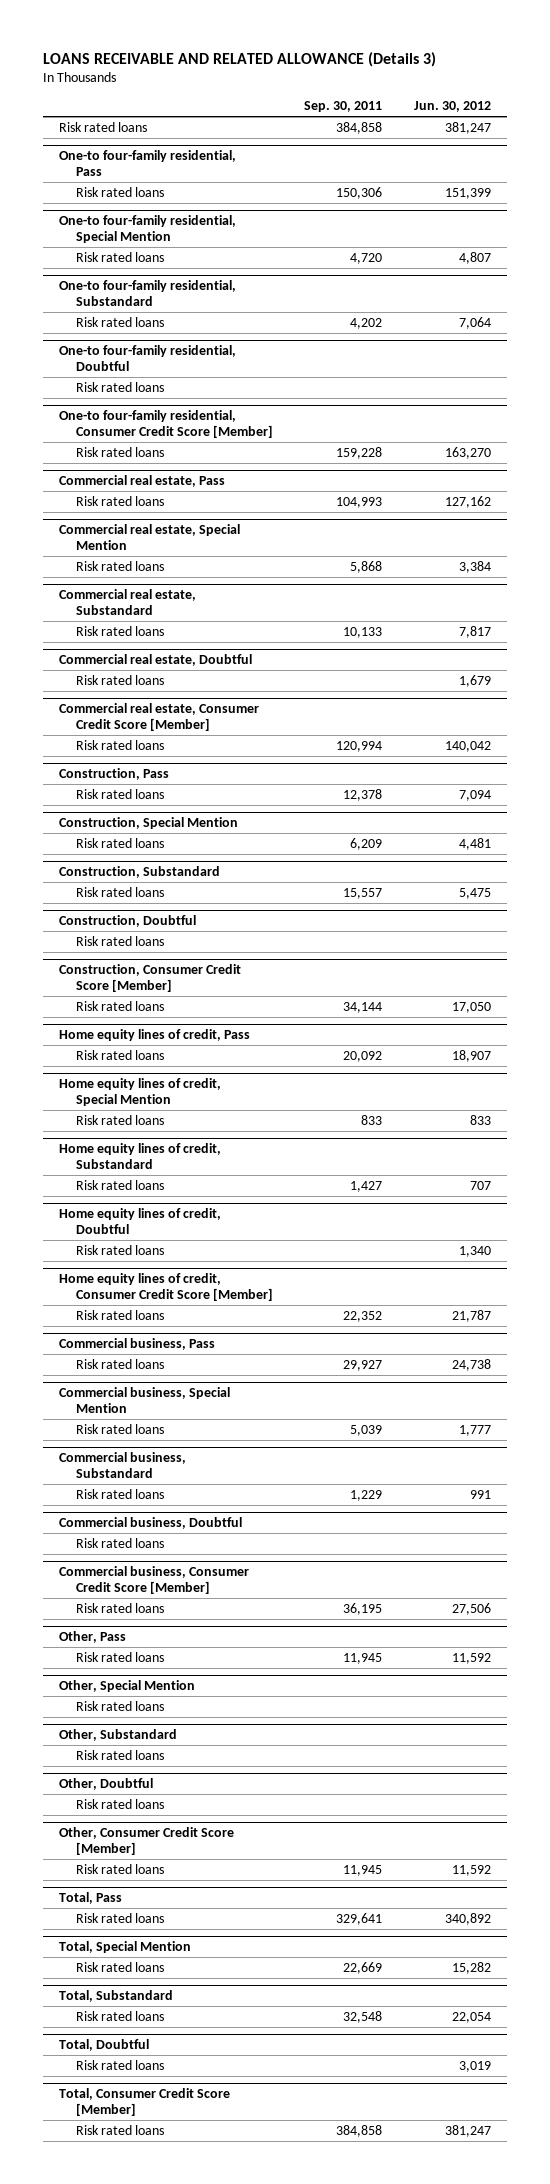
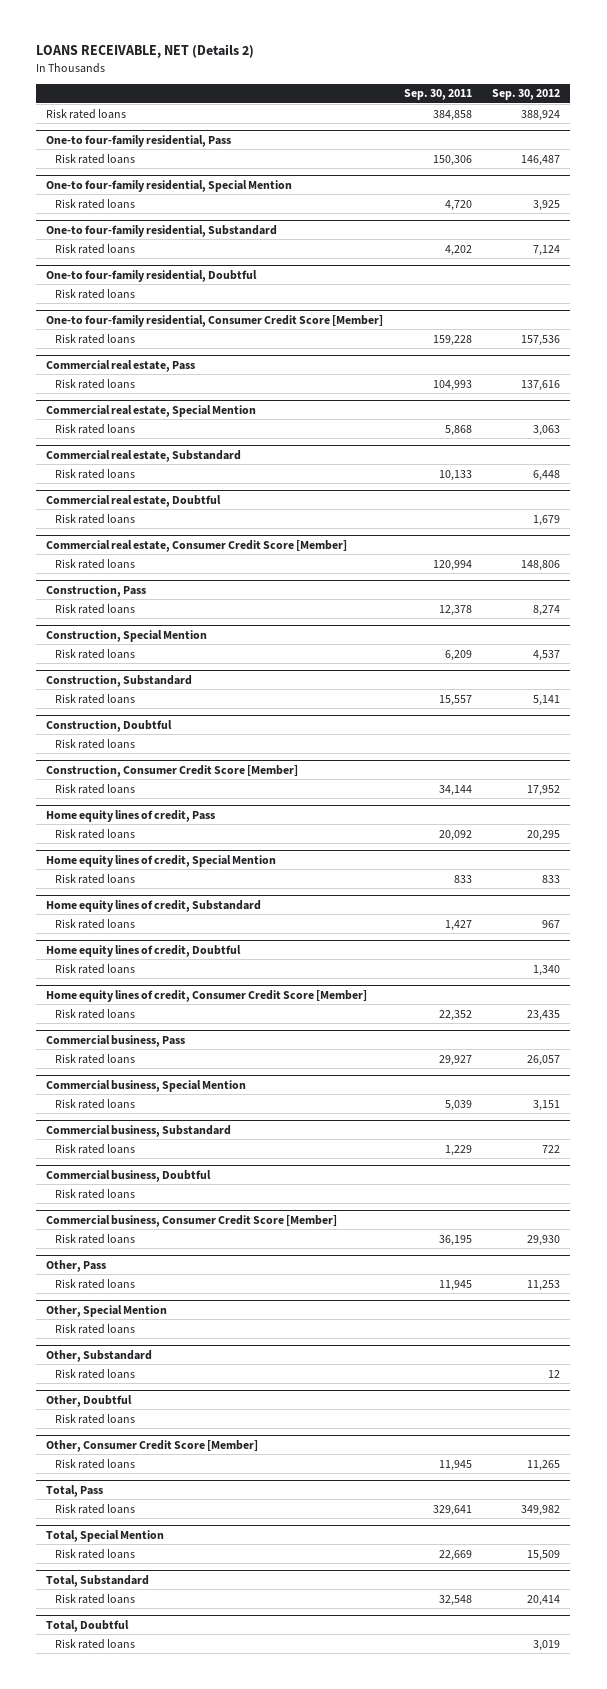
- LOANS RECEIVABLE AND RELATED ALLOWANCE (Details 3)
+ LOANS RECEIVABLE, NET (Details 2)
- | Sep. 30, 2011 | Jun. 30, 2012
+ | Sep. 30, 2011 | Sep. 30, 2012
- Total, Consumer Credit Score [Member]
- Risk rated loans | 384,858 | 381,247

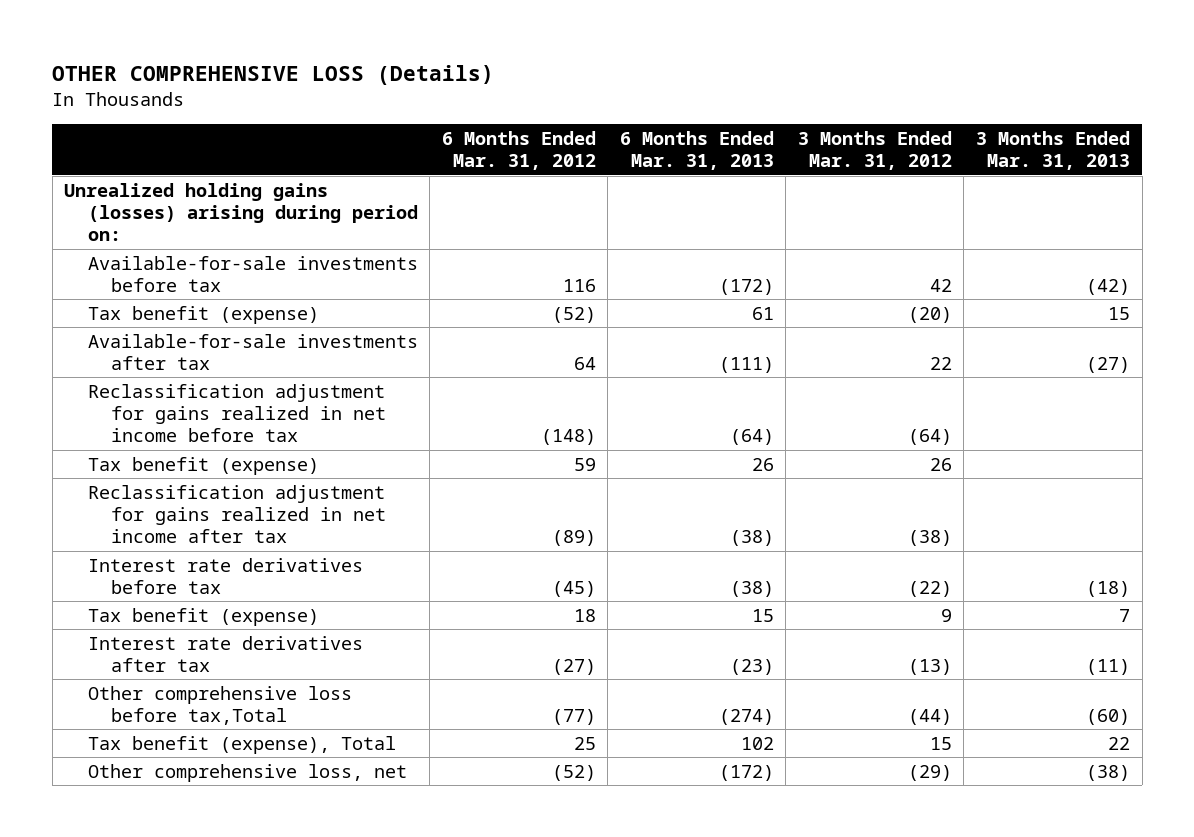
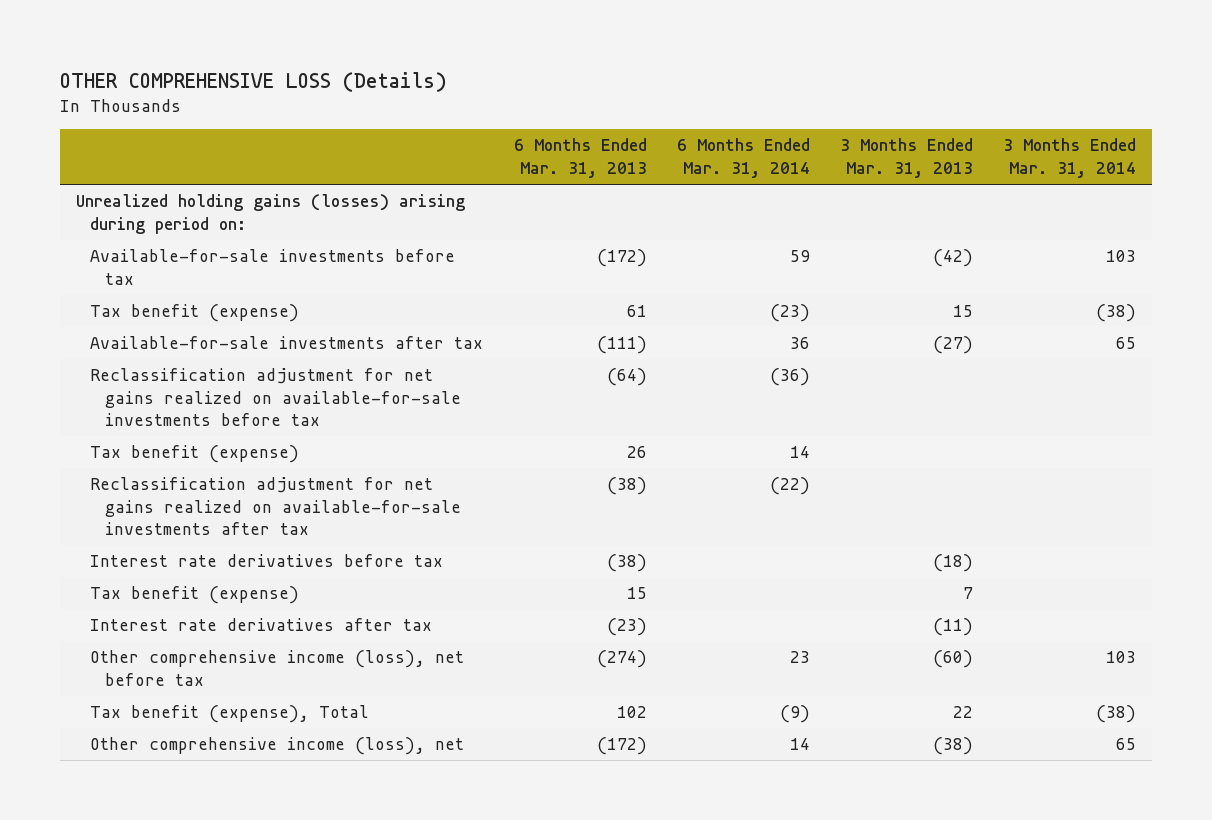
- | 6 Months Ended Mar. 31, 2012 | 6 Months Ended Mar. 31, 2013 | 3 Months Ended Mar. 31, 2012 | 3 Months Ended Mar. 31, 2013
+ | 6 Months Ended Mar. 31, 2013 | 6 Months Ended Mar. 31, 2014 | 3 Months Ended Mar. 31, 2013 | 3 Months Ended Mar. 31, 2014
- Reclassification adjustment for gains realized in net income before tax | (148) | (64) | (64) |
+ Reclassification adjustment for net gains realized on available-for-sale investments before tax | (64) | (36) | |
- Reclassification adjustment for gains realized in net income after tax | (89) | (38) | (38) |
+ Reclassification adjustment for net gains realized on available-for-sale investments after tax | (38) | (22) | |
- Other comprehensive loss before tax,Total | (77) | (274) | (44) | (60)
+ Other comprehensive income (loss), net before tax | (274) | 23 | (60) | 103
- Other comprehensive loss, net | (52) | (172) | (29) | (38)
+ Other comprehensive income (loss), net | (172) | 14 | (38) | 65

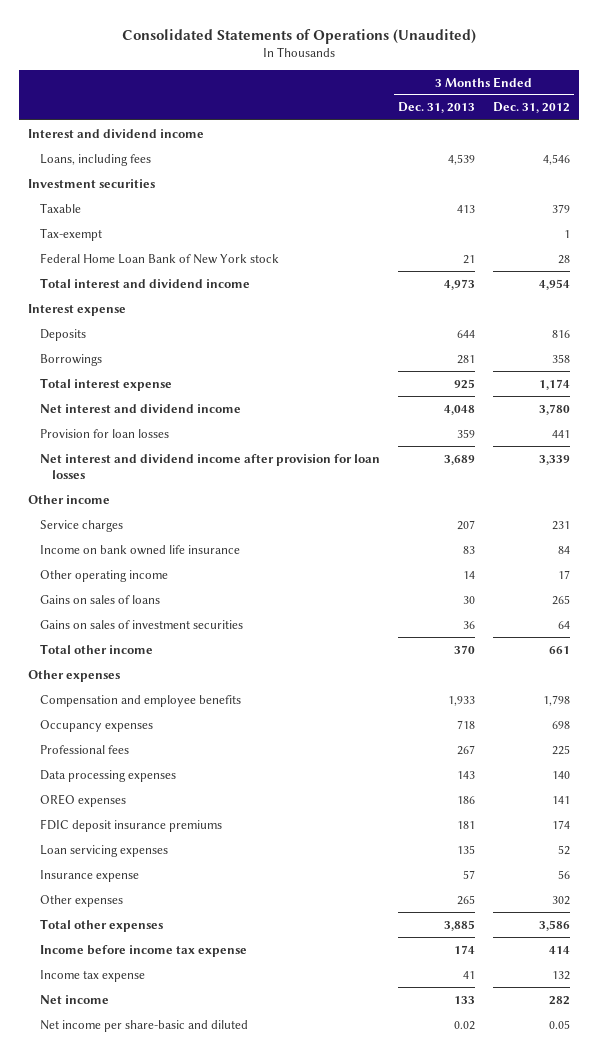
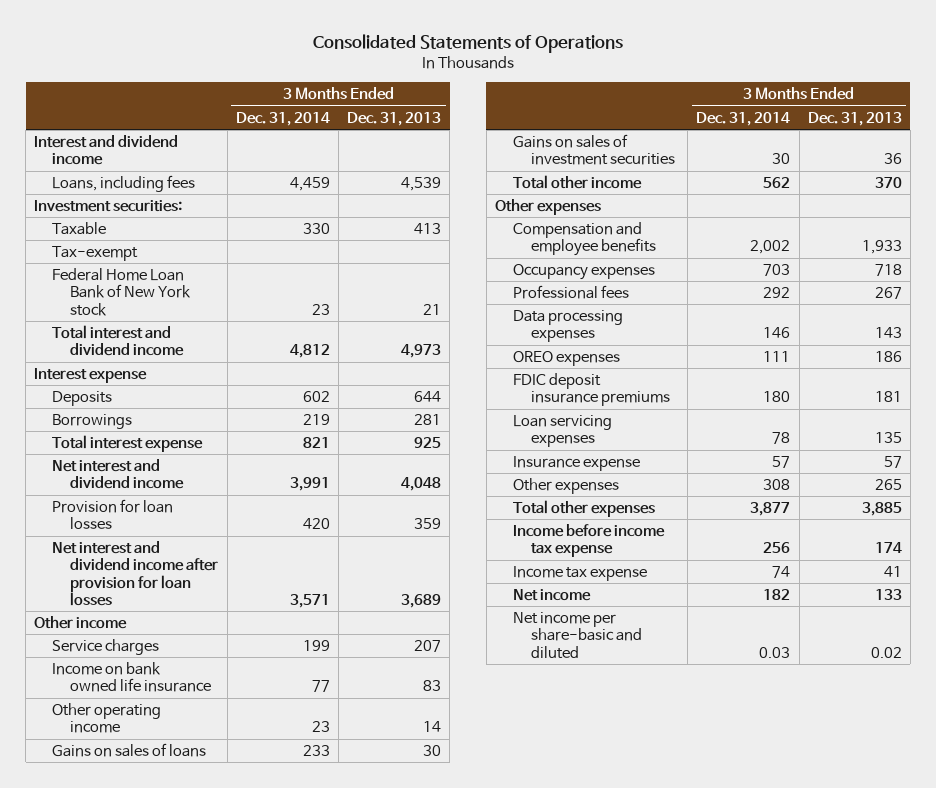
- Consolidated Statements of Operations (Unaudited)
+ Consolidated Statements of Operations
- | 3 Months Ended Dec. 31, 2013 | 3 Months Ended Dec. 31, 2012
+ | 3 Months Ended Dec. 31, 2014 | 3 Months Ended Dec. 31, 2013
- Investment securities
+ Investment securities:

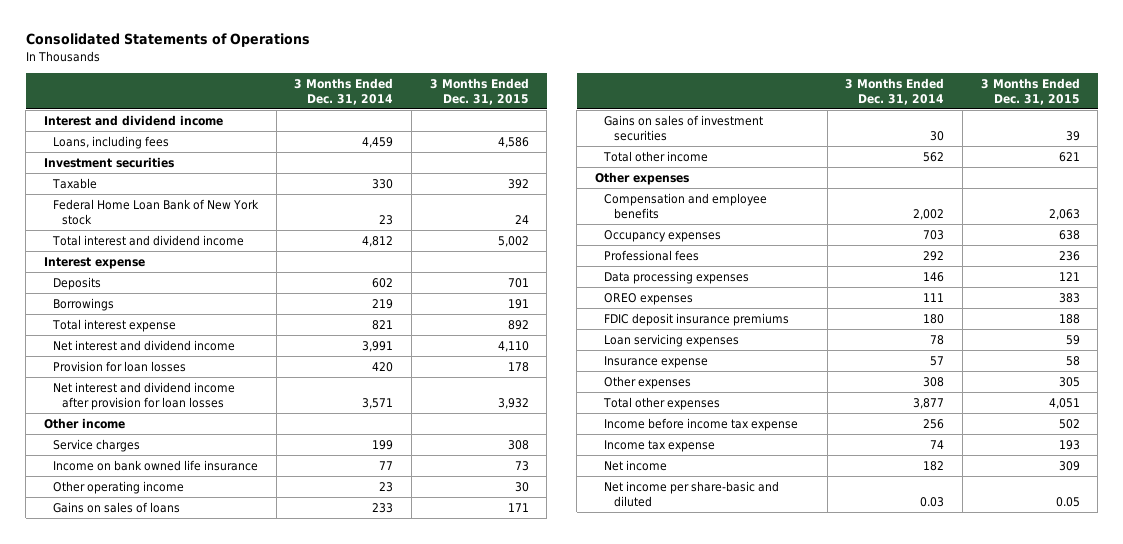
- | 3 Months Ended Dec. 31, 2014 | 3 Months Ended Dec. 31, 2013
+ | 3 Months Ended Dec. 31, 2014 | 3 Months Ended Dec. 31, 2015
- Investment securities:
+ Investment securities
- Tax-exempt

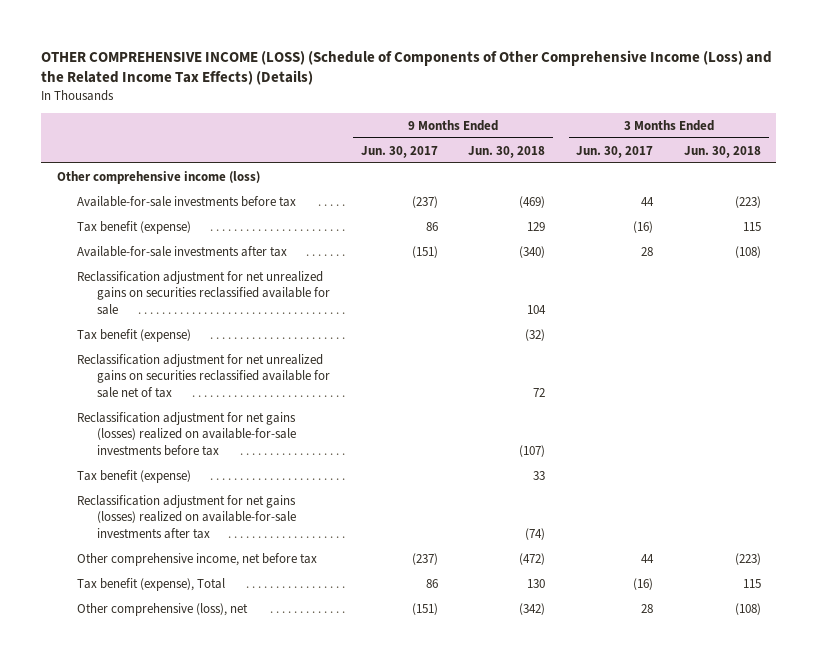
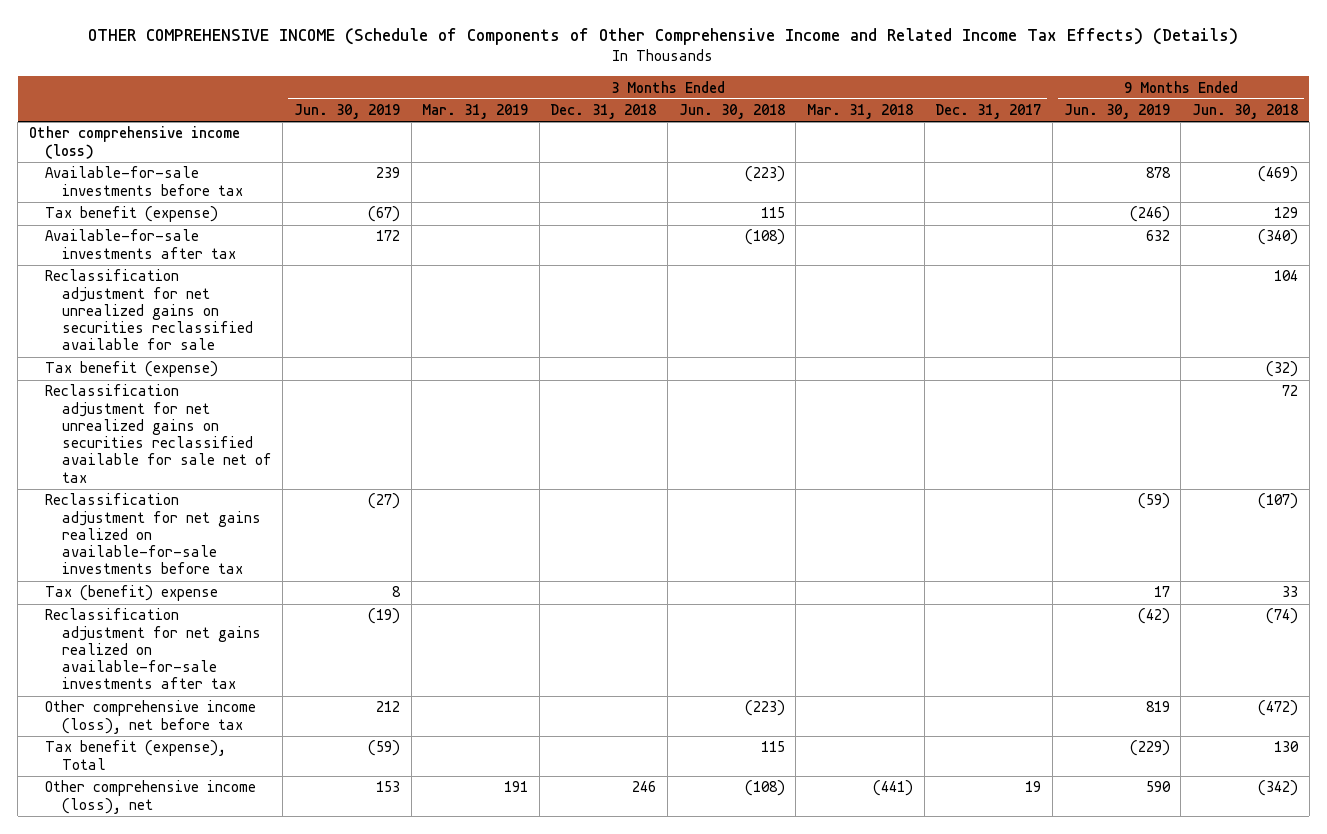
- OTHER COMPREHENSIVE INCOME (LOSS) (Schedule of Components of Other Comprehensive Income (Loss) and the Related Income Tax Effects) (Details)
+ OTHER COMPREHENSIVE INCOME (Schedule of Components of Other Comprehensive Income and Related Income Tax Effects) (Details)
- | 9 Months Ended Jun. 30, 2017 | 9 Months Ended Jun. 30, 2018 | 3 Months Ended Jun. 30, 2017 | 3 Months Ended Jun. 30, 2018
+ | 3 Months Ended Jun. 30, 2019 | 3 Months Ended Mar. 31, 2019 | 3 Months Ended Dec. 31, 2018 | 3 Months Ended Jun. 30, 2018 | 3 Months Ended Mar. 31, 2018 | 3 Months Ended Dec. 31, 2017 | 9 Months Ended Jun. 30, 2019 | 9 Months Ended Jun. 30, 2018
- Reclassification adjustment for net gains (losses) realized on available-for-sale investments before tax | | (107) | |
- Tax benefit (expense) | | 33 | |
- Reclassification adjustment for net gains (losses) realized on available-for-sale investments after tax | | (74) | |
- Other comprehensive income, net before tax | (237) | (472) | 44 | (223)
+ Reclassification adjustment for net gains realized on available-for-sale investments before tax | (27) | | | | | | (59) | (107)
+ Tax (benefit) expense | 8 | | | | | | 17 | 33
+ Reclassification adjustment for net gains realized on available-for-sale investments after tax | (19) | | | | | | (42) | (74)
+ Other comprehensive income (loss), net before tax | 212 | | | (223) | | | 819 | (472)
- Other comprehensive (loss), net | (151) | (342) | 28 | (108)
+ Other comprehensive income (loss), net | 153 | 191 | 246 | (108) | (441) | 19 | 590 | (342)

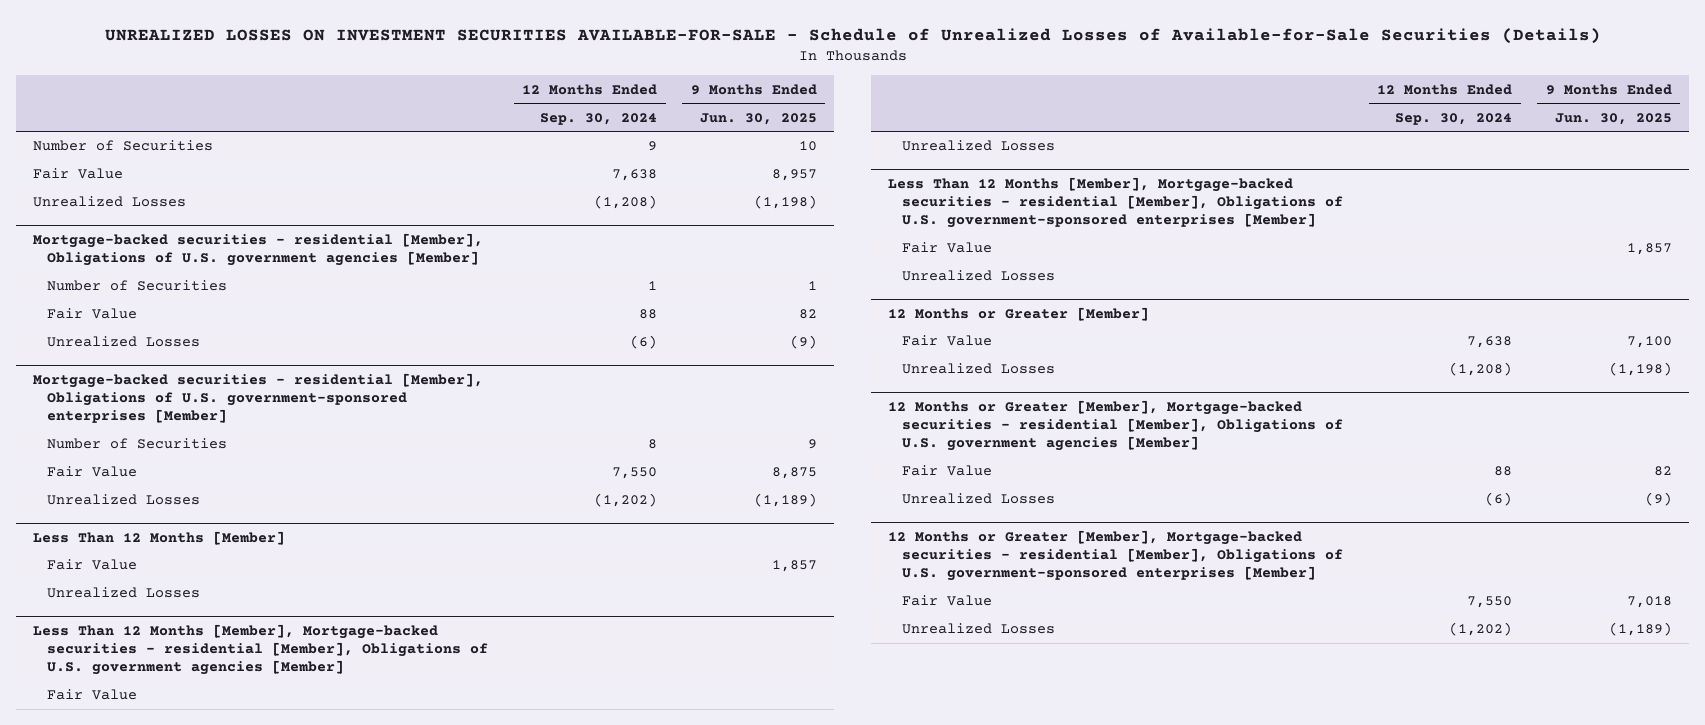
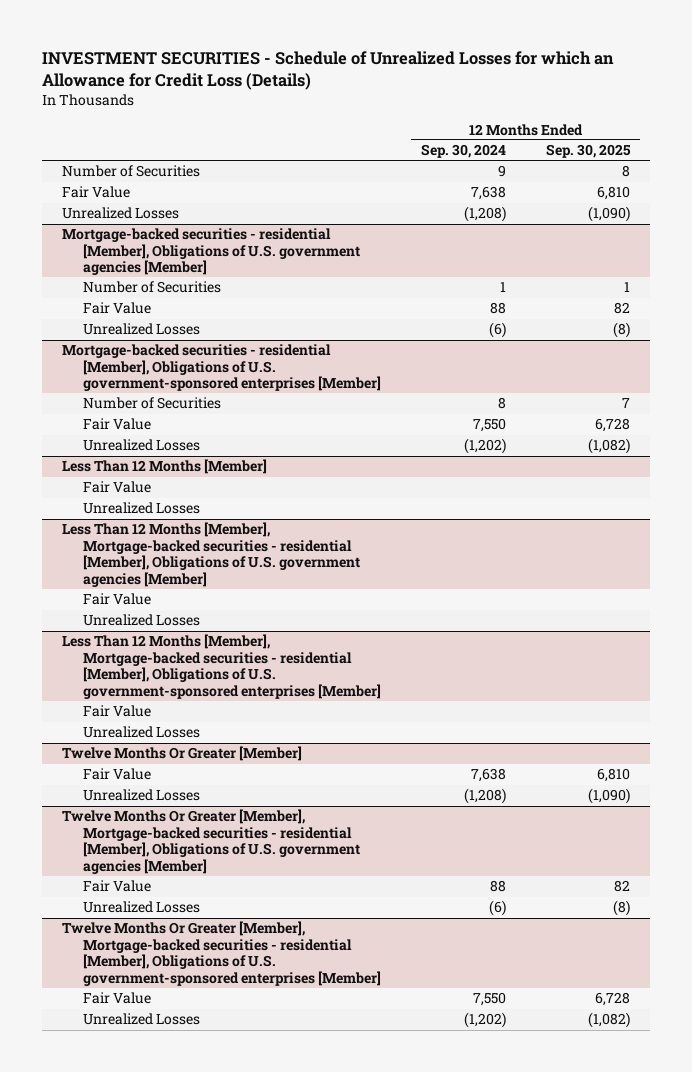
- UNREALIZED LOSSES ON INVESTMENT SECURITIES AVAILABLE-FOR-SALE - Schedule of Unrealized Losses of Available-for-Sale Securities (Details)
+ INVESTMENT SECURITIES - Schedule of Unrealized Losses for which an Allowance for Credit Loss (Details)
- | 12 Months Ended Sep. 30, 2024 | 9 Months Ended Jun. 30, 2025
+ | 12 Months Ended Sep. 30, 2024 | 12 Months Ended Sep. 30, 2025
- 12 Months or Greater [Member]
+ Twelve Months Or Greater [Member]
- 12 Months or Greater [Member], Mortgage-backed securities - residential [Member], Obligations of U.S. government agencies [Member]
+ Twelve Months Or Greater [Member], Mortgage-backed securities - residential [Member], Obligations of U.S. government agencies [Member]
- 12 Months or Greater [Member], Mortgage-backed securities - residential [Member], Obligations of U.S. government-sponsored enterprises [Member]
+ Twelve Months Or Greater [Member], Mortgage-backed securities - residential [Member], Obligations of U.S. government-sponsored enterprises [Member]

